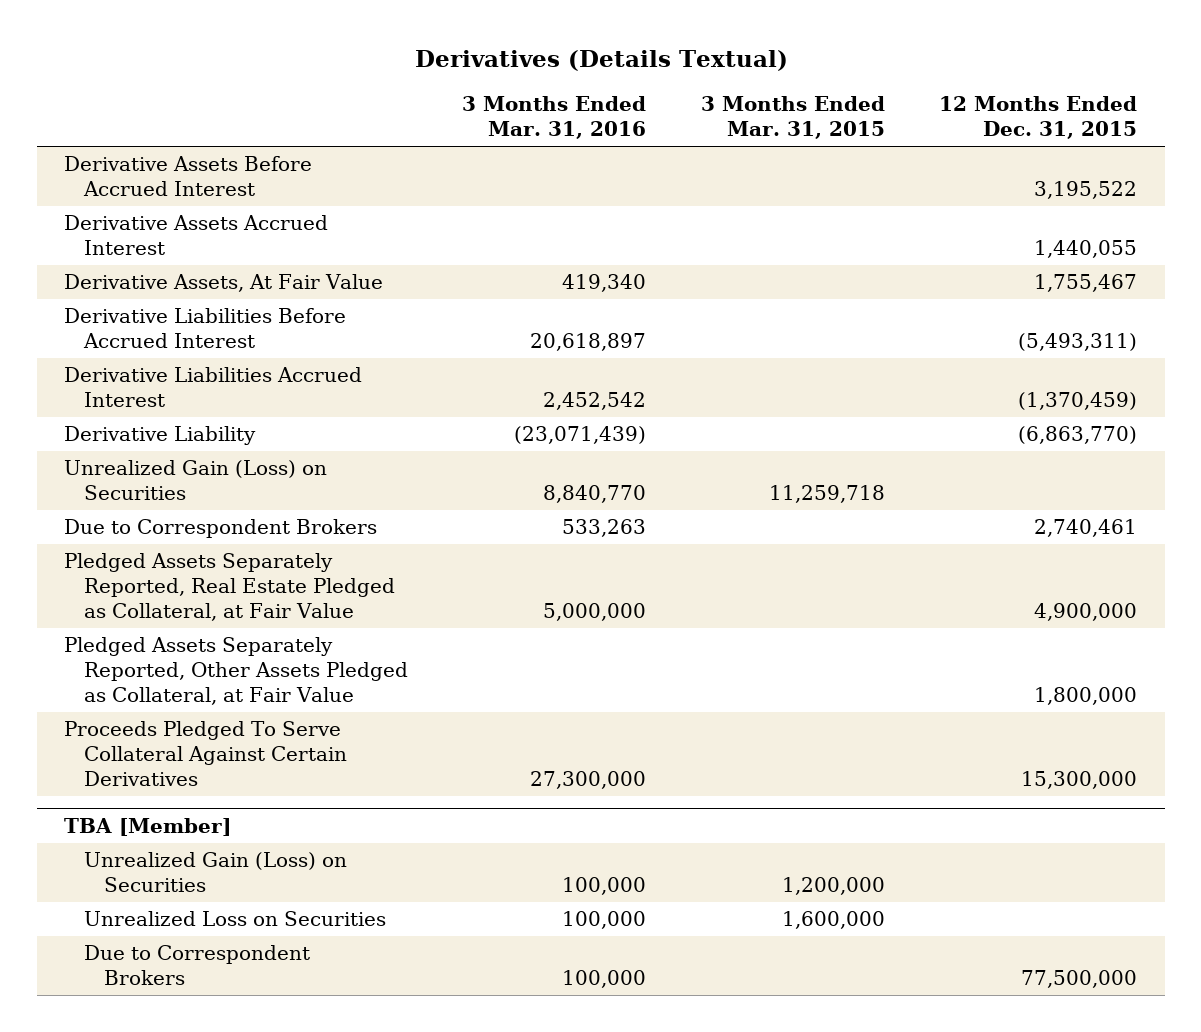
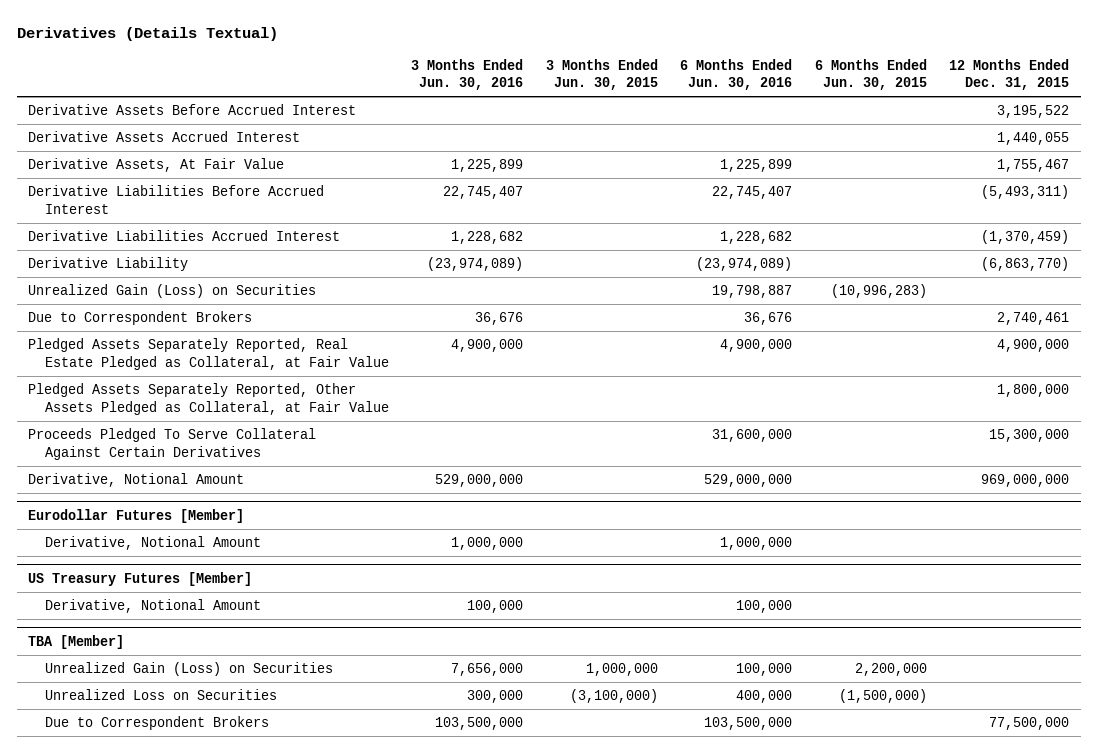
- | 3 Months Ended Mar. 31, 2016 | 3 Months Ended Mar. 31, 2015 | 12 Months Ended Dec. 31, 2015
+ | 3 Months Ended Jun. 30, 2016 | 3 Months Ended Jun. 30, 2015 | 6 Months Ended Jun. 30, 2016 | 6 Months Ended Jun. 30, 2015 | 12 Months Ended Dec. 31, 2015
+ Derivative, Notional Amount | 529,000,000 | | 529,000,000 | | 969,000,000
+ Eurodollar Futures [Member]
+ Derivative, Notional Amount | 1,000,000 | | 1,000,000 | |
+ US Treasury Futures [Member]
+ Derivative, Notional Amount | 100,000 | | 100,000 | |

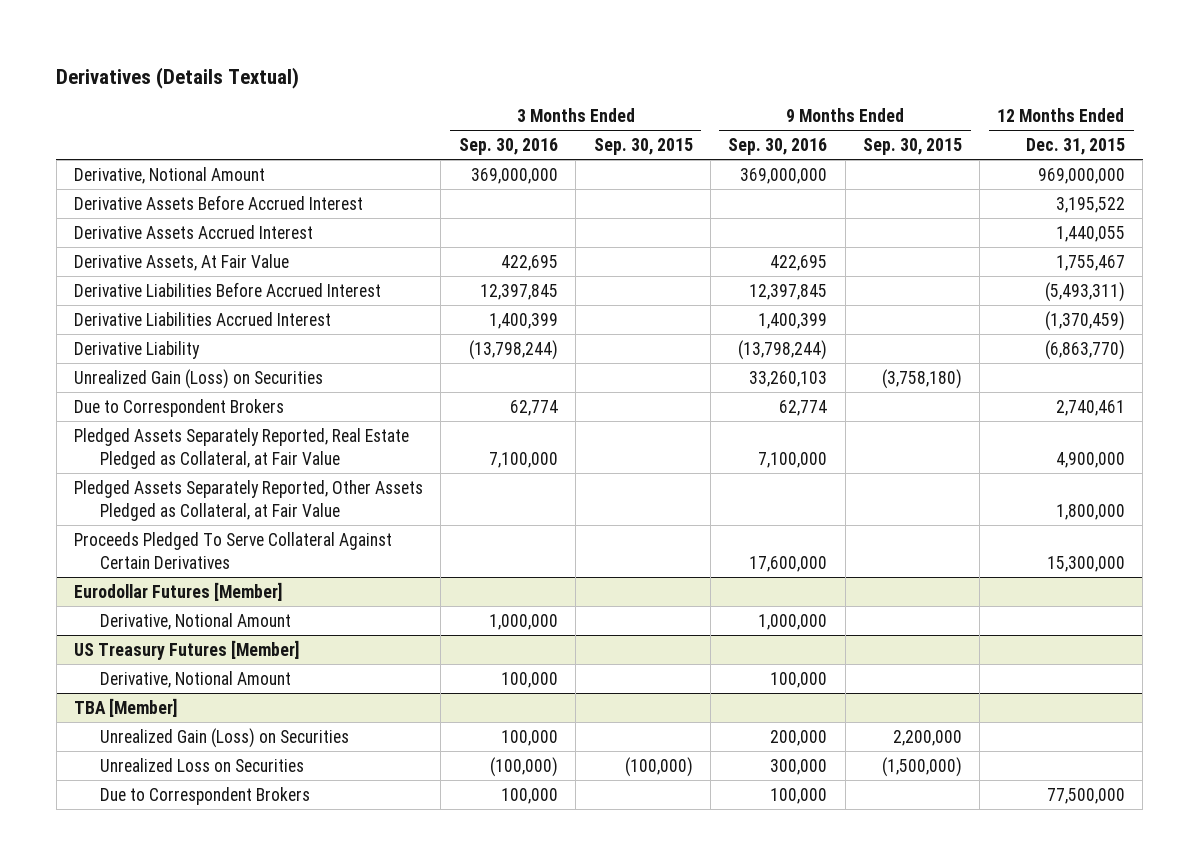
- | 3 Months Ended Jun. 30, 2016 | 3 Months Ended Jun. 30, 2015 | 6 Months Ended Jun. 30, 2016 | 6 Months Ended Jun. 30, 2015 | 12 Months Ended Dec. 31, 2015
+ | 3 Months Ended Sep. 30, 2016 | 3 Months Ended Sep. 30, 2015 | 9 Months Ended Sep. 30, 2016 | 9 Months Ended Sep. 30, 2015 | 12 Months Ended Dec. 31, 2015
moved up: Derivative, Notional Amount | 369,000,000 | | 369,000,000 | | 969,000,000

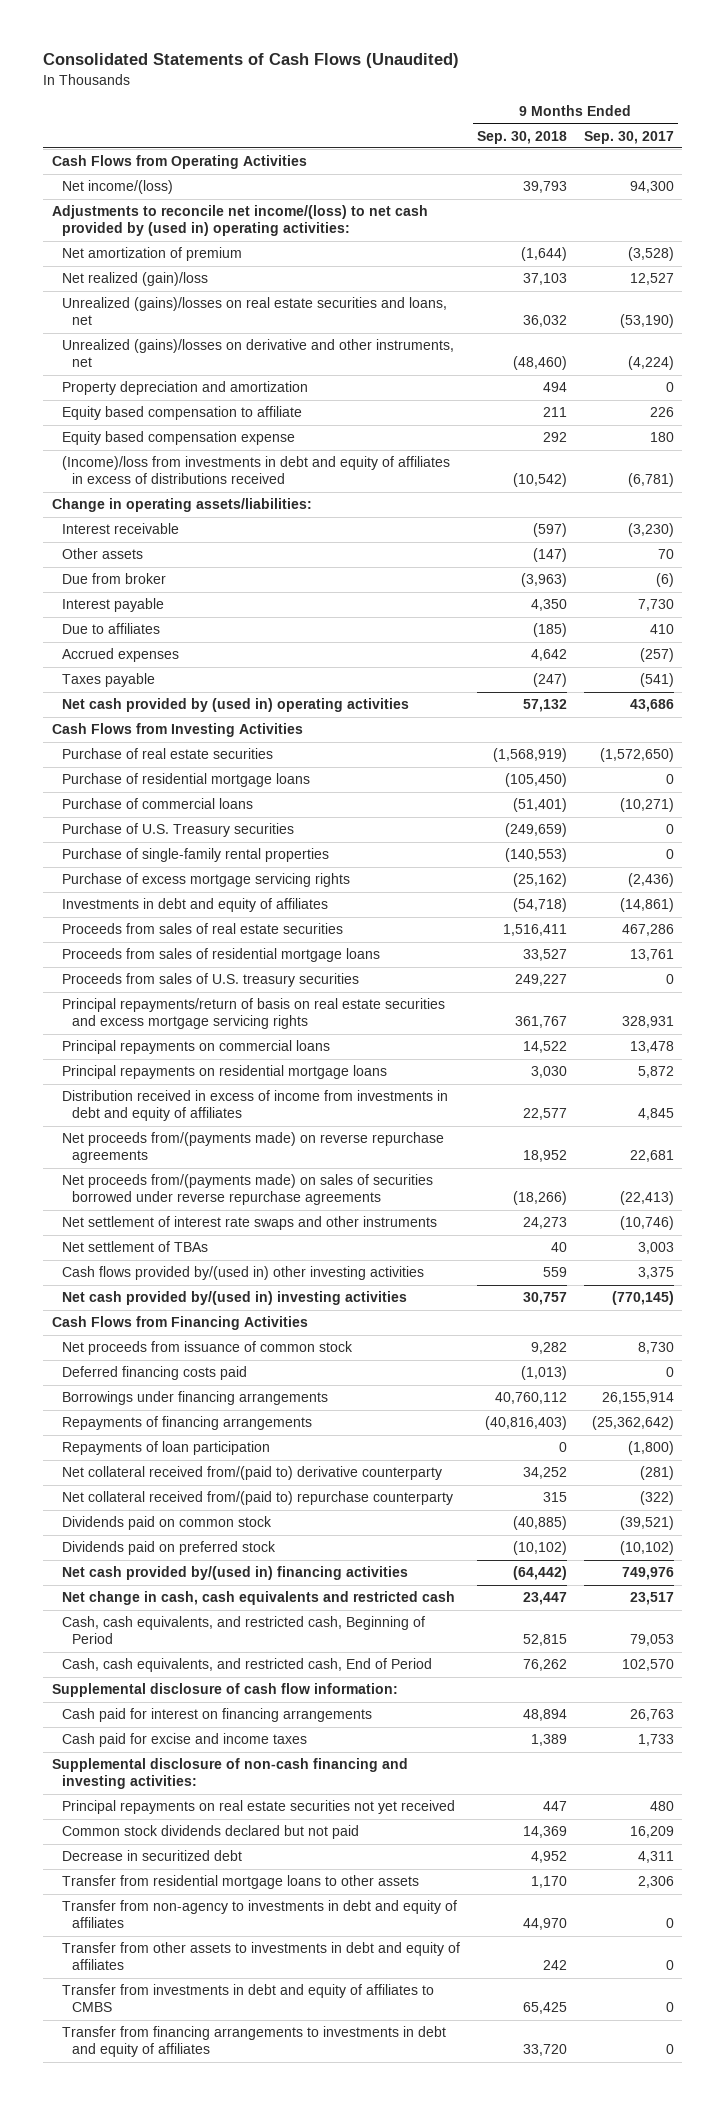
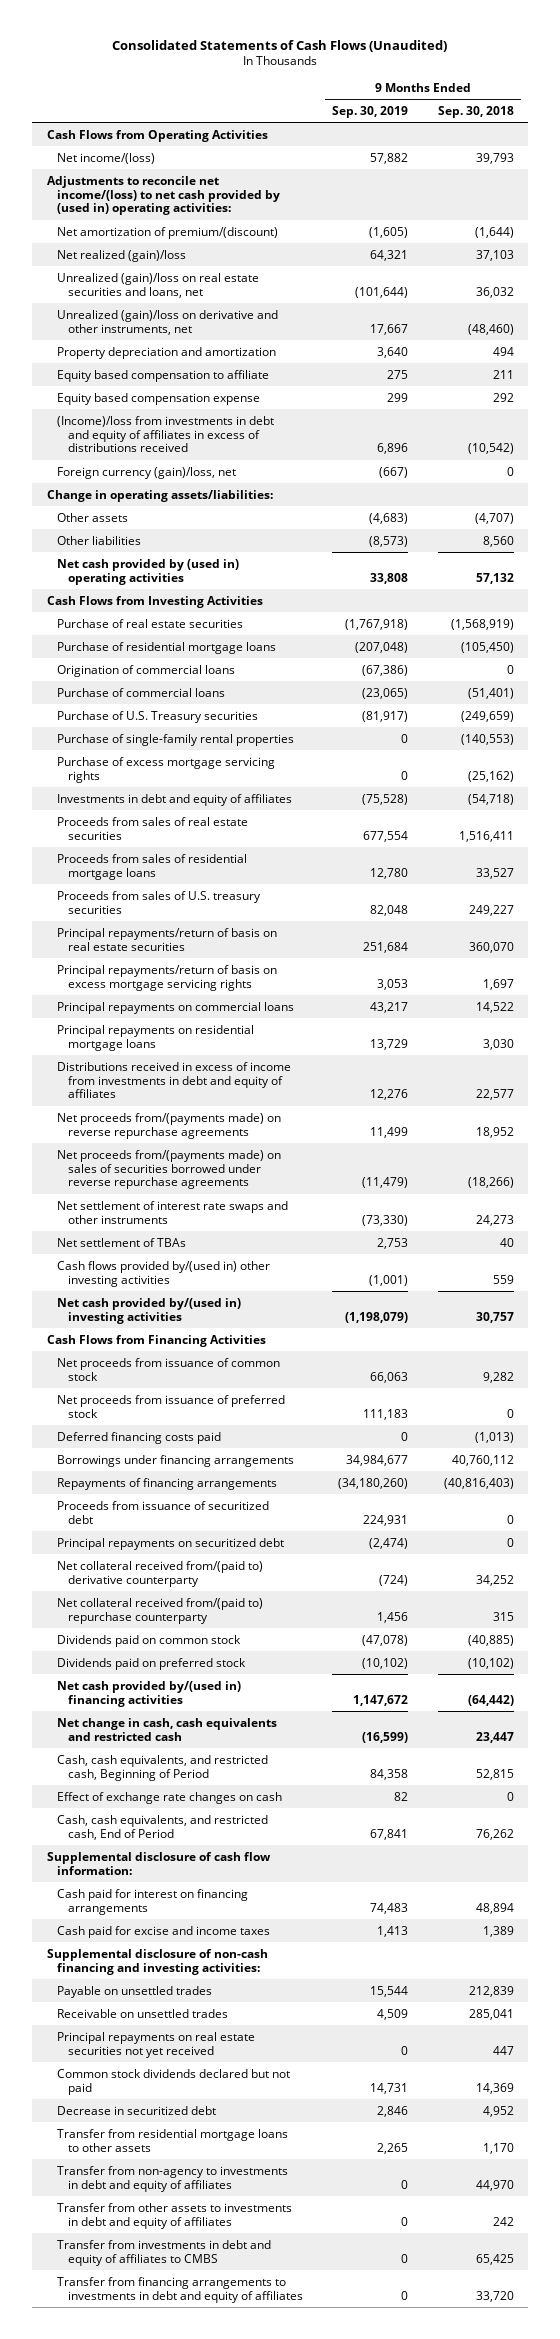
- | 9 Months Ended Sep. 30, 2018 | 9 Months Ended Sep. 30, 2017
+ | 9 Months Ended Sep. 30, 2019 | 9 Months Ended Sep. 30, 2018
- Net amortization of premium | (1,644) | (3,528)
+ Net amortization of premium/(discount) | (1,605) | (1,644)
- Unrealized (gains)/losses on real estate securities and loans, net | 36,032 | (53,190)
- Unrealized (gains)/losses on derivative and other instruments, net | (48,460) | (4,224)
+ Unrealized (gain)/loss on real estate securities and loans, net | (101,644) | 36,032
+ Unrealized (gain)/loss on derivative and other instruments, net | 17,667 | (48,460)
+ Foreign currency (gain)/loss, net | (667) | 0
- Interest receivable | (597) | (3,230)
- Other assets | (147) | 70
- Due from broker | (3,963) | (6)
- Interest payable | 4,350 | 7,730
- Due to affiliates | (185) | 410
- Accrued expenses | 4,642 | (257)
- Taxes payable | (247) | (541)
+ Other assets | (4,683) | (4,707)
+ Other liabilities | (8,573) | 8,560
+ Origination of commercial loans | (67,386) | 0
- Principal repayments/return of basis on real estate securities and excess mortgage servicing rights | 361,767 | 328,931
+ Principal repayments/return of basis on real estate securities | 251,684 | 360,070
+ Principal repayments/return of basis on excess mortgage servicing rights | 3,053 | 1,697
- Distribution received in excess of income from investments in debt and equity of affiliates | 22,577 | 4,845
+ Distributions received in excess of income from investments in debt and equity of affiliates | 12,276 | 22,577
+ Net proceeds from issuance of preferred stock | 111,183 | 0
- Repayments of loan participation | 0 | (1,800)
+ Proceeds from issuance of securitized debt | 224,931 | 0
+ Principal repayments on securitized debt | (2,474) | 0
+ Effect of exchange rate changes on cash | 82 | 0
+ Payable on unsettled trades | 15,544 | 212,839
+ Receivable on unsettled trades | 4,509 | 285,041

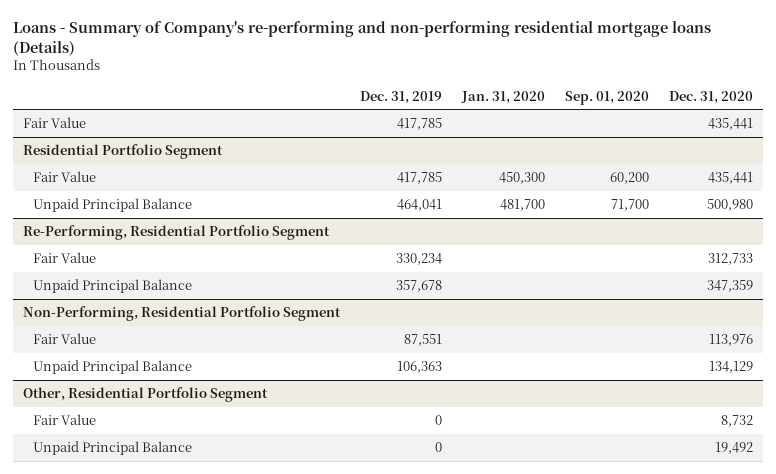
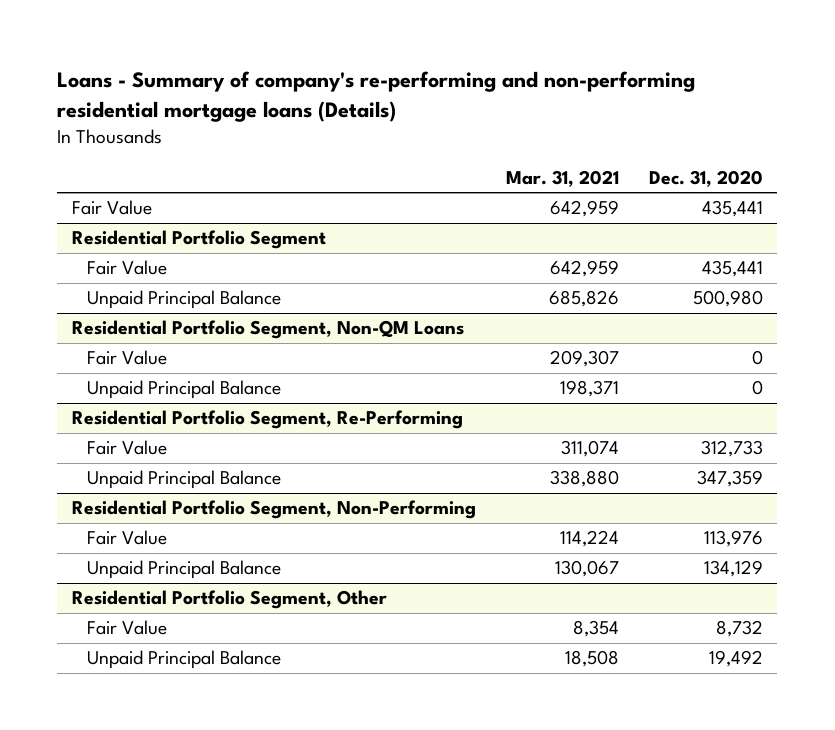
- Loans - Summary of Company's re-performing and non-performing residential mortgage loans (Details)
+ Loans - Summary of company's re-performing and non-performing residential mortgage loans (Details)
- | Dec. 31, 2019 | Jan. 31, 2020 | Sep. 01, 2020 | Dec. 31, 2020
+ | Mar. 31, 2021 | Dec. 31, 2020
- Re-Performing, Residential Portfolio Segment
+ Residential Portfolio Segment, Non-QM Loans
+ Fair Value | 209,307 | 0
+ Unpaid Principal Balance | 198,371 | 0
+ Residential Portfolio Segment, Re-Performing
- Non-Performing, Residential Portfolio Segment
+ Residential Portfolio Segment, Non-Performing
- Other, Residential Portfolio Segment
+ Residential Portfolio Segment, Other

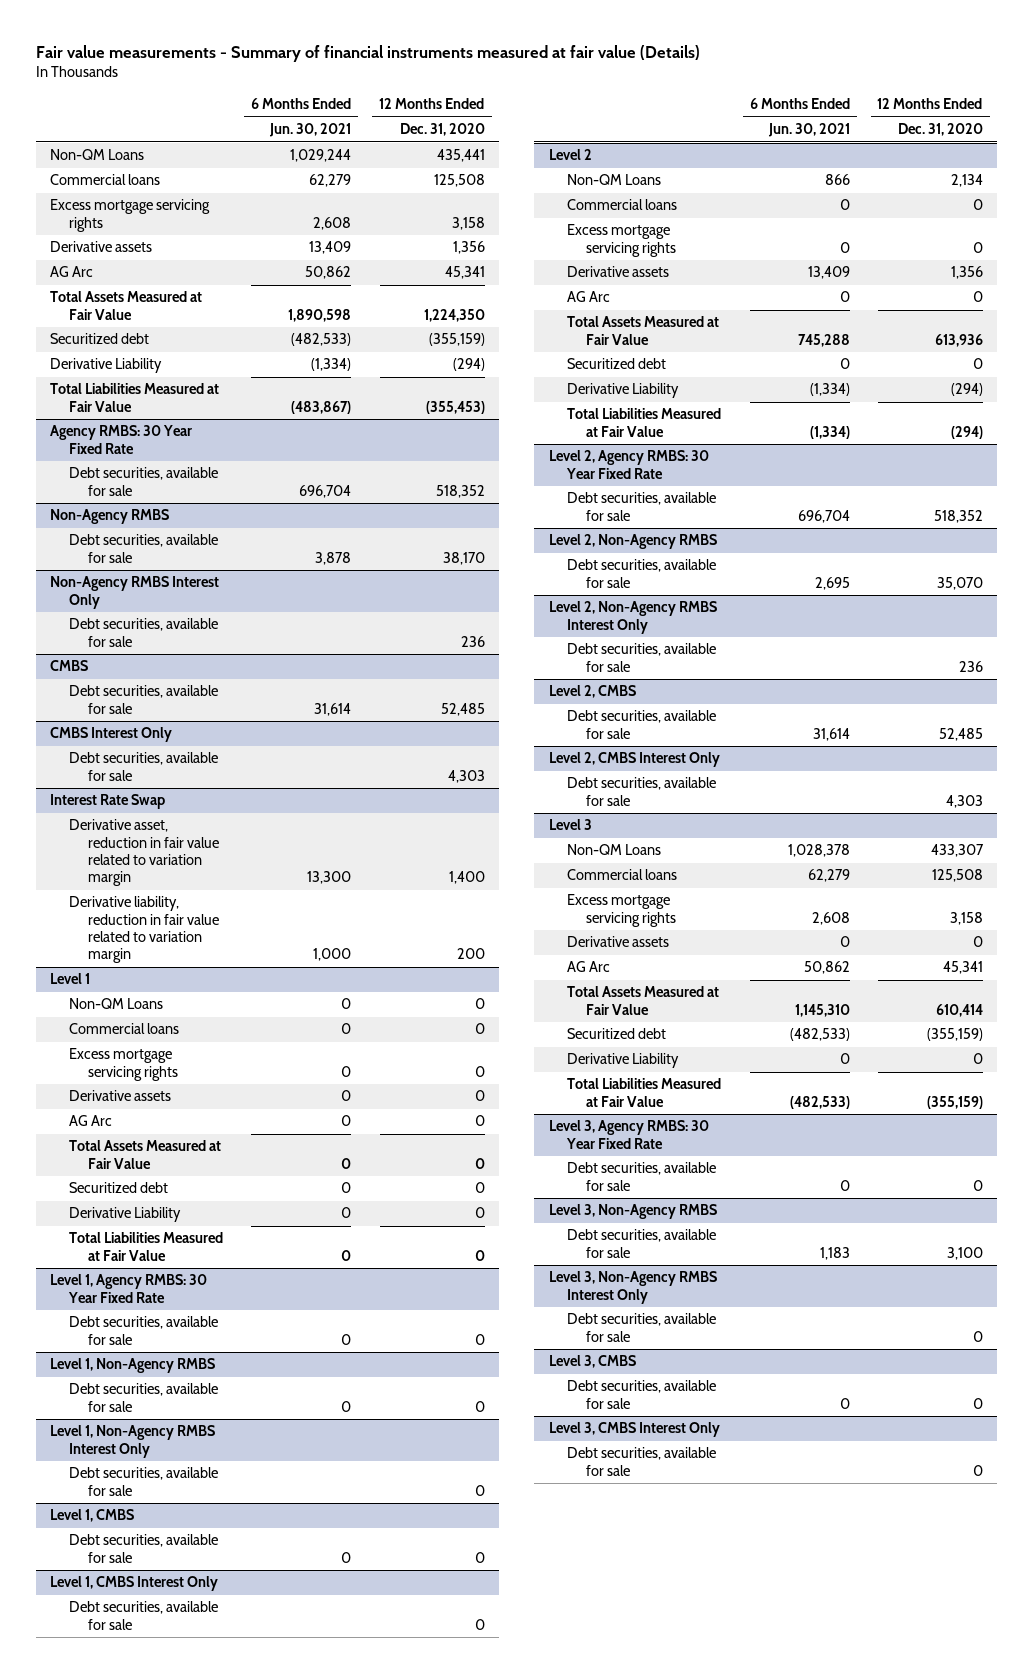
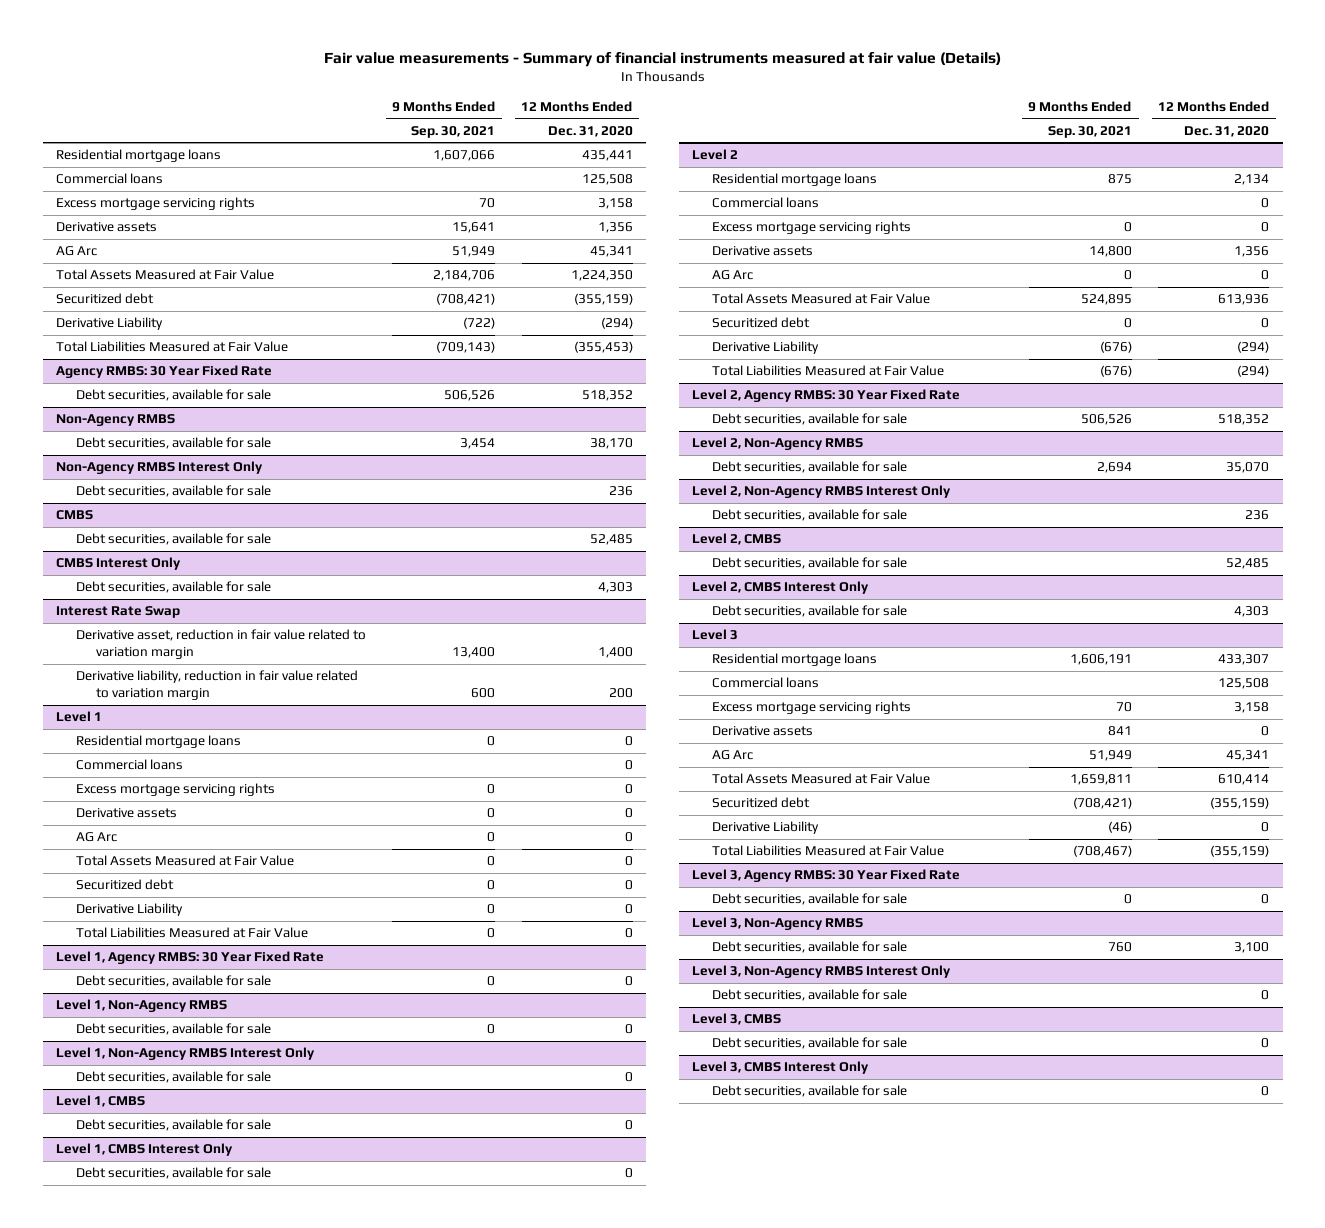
- | 6 Months Ended Jun. 30, 2021 | 12 Months Ended Dec. 31, 2020
+ | 9 Months Ended Sep. 30, 2021 | 12 Months Ended Dec. 31, 2020
- Non-QM Loans | 1,029,244 | 435,441
+ Residential mortgage loans | 1,607,066 | 435,441
@ Level 1
- Non-QM Loans | 0 | 0
+ Residential mortgage loans | 0 | 0
@ Level 2
- Non-QM Loans | 866 | 2,134
+ Residential mortgage loans | 875 | 2,134
@ Level 3
- Non-QM Loans | 1,028,378 | 433,307
+ Residential mortgage loans | 1,606,191 | 433,307

